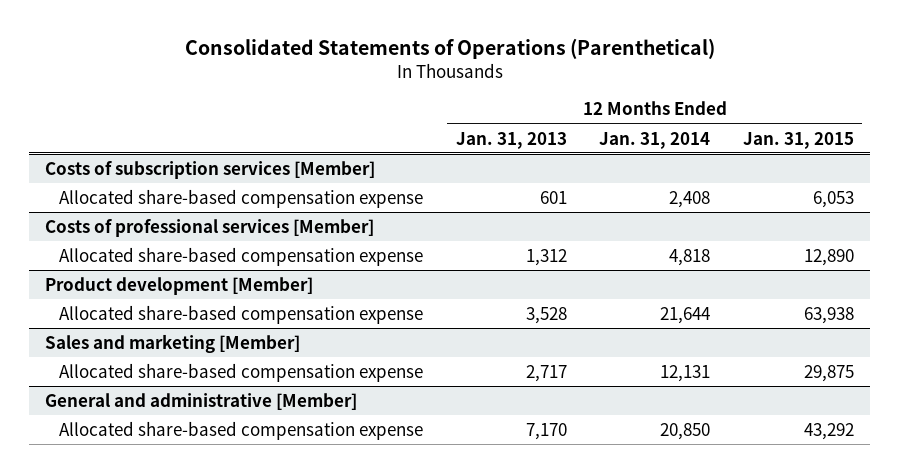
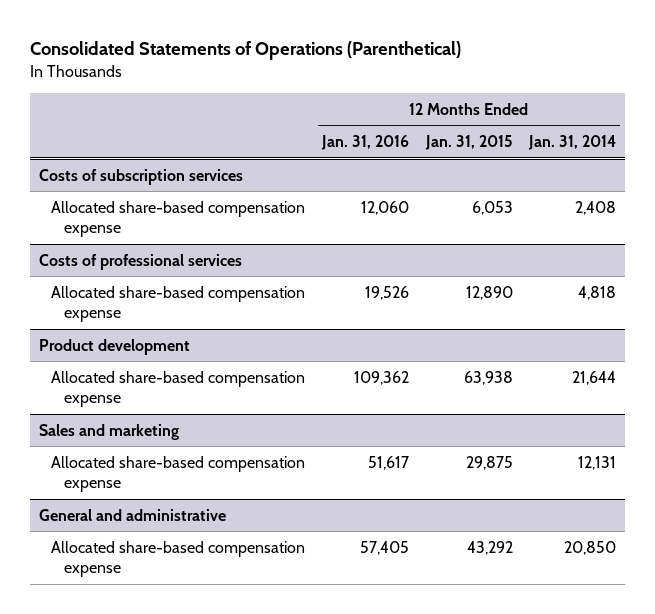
- | 12 Months Ended Jan. 31, 2013 | 12 Months Ended Jan. 31, 2014 | 12 Months Ended Jan. 31, 2015
+ | 12 Months Ended Jan. 31, 2016 | 12 Months Ended Jan. 31, 2015 | 12 Months Ended Jan. 31, 2014
- Costs of subscription services [Member]
+ Costs of subscription services
- Costs of professional services [Member]
+ Costs of professional services
- Product development [Member]
+ Product development
- Sales and marketing [Member]
+ Sales and marketing
- General and administrative [Member]
+ General and administrative

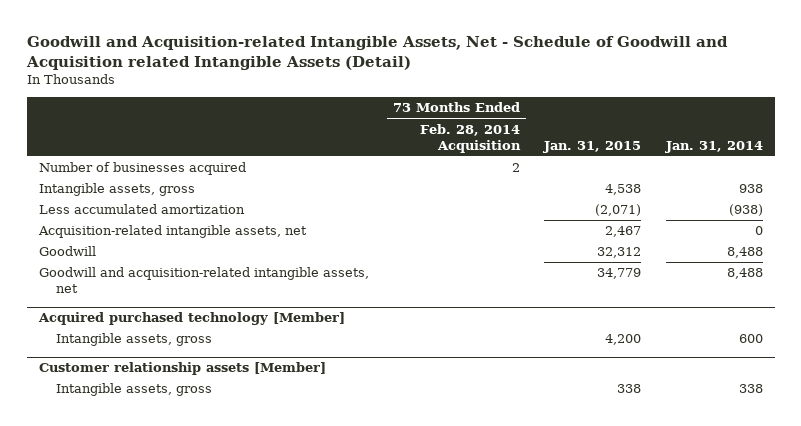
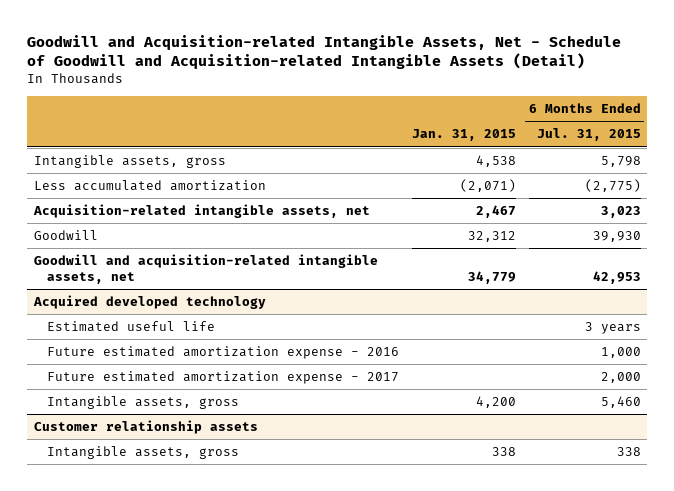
- Goodwill and Acquisition-related Intangible Assets, Net - Schedule of Goodwill and Acquisition related Intangible Assets (Detail)
+ Goodwill and Acquisition-related Intangible Assets, Net - Schedule of Goodwill and Acquisition-related Intangible Assets (Detail)
- | 73 Months Ended Feb. 28, 2014 Acquisition | Jan. 31, 2015 | Jan. 31, 2014
+ | Jan. 31, 2015 | 6 Months Ended Jul. 31, 2015
- Number of businesses acquired | 2 | |
- Acquired purchased technology [Member]
+ Acquired developed technology
+ Estimated useful life | | 3 years
+ Future estimated amortization expense - 2016 | | 1,000
+ Future estimated amortization expense - 2017 | | 2,000
- Customer relationship assets [Member]
+ Customer relationship assets

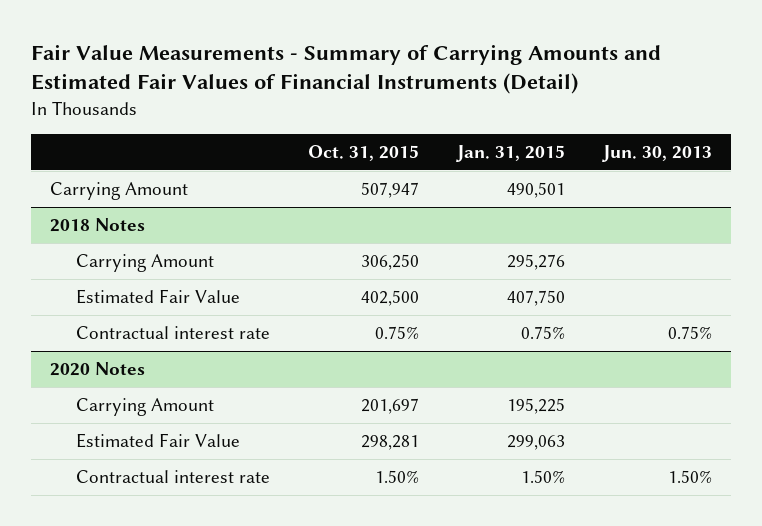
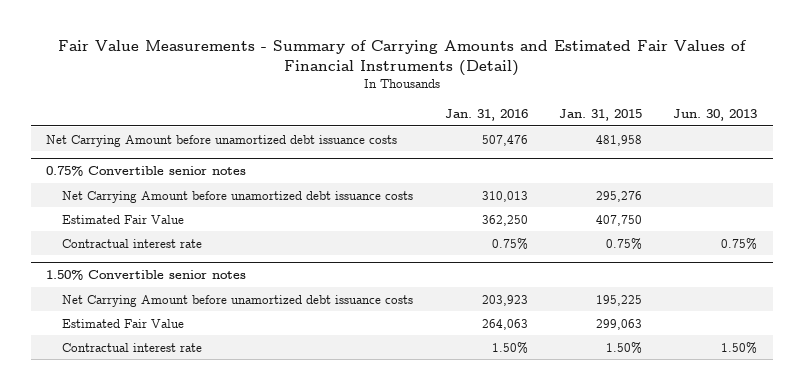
- | Oct. 31, 2015 | Jan. 31, 2015 | Jun. 30, 2013
+ | Jan. 31, 2016 | Jan. 31, 2015 | Jun. 30, 2013
- Carrying Amount | 507,947 | 490,501 |
- 2018 Notes
- Carrying Amount | 306,250 | 295,276 |
+ Net Carrying Amount before unamortized debt issuance costs | 507,476 | 481,958 |
+ 0.75% Convertible senior notes
+ Net Carrying Amount before unamortized debt issuance costs | 310,013 | 295,276 |
- 2020 Notes
- Carrying Amount | 201,697 | 195,225 |
+ 1.50% Convertible senior notes
+ Net Carrying Amount before unamortized debt issuance costs | 203,923 | 195,225 |

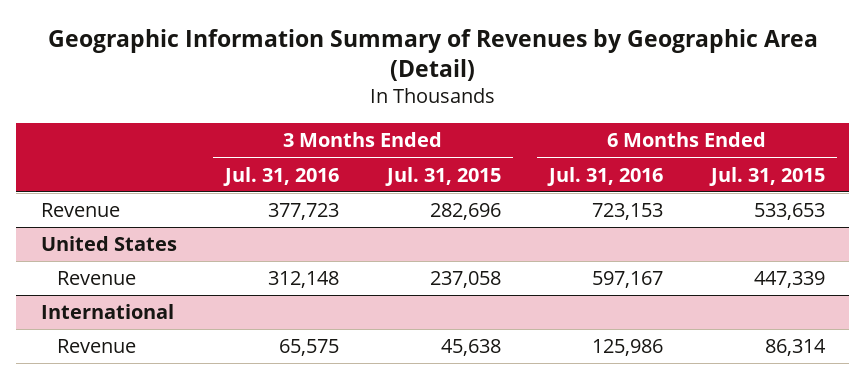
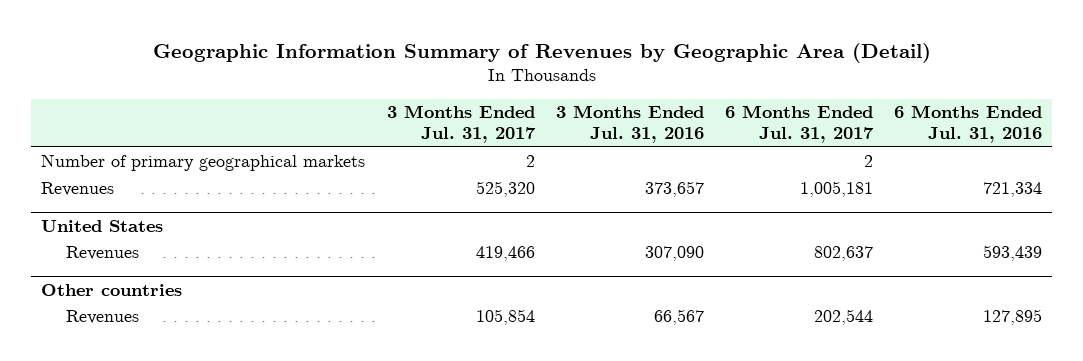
- | 3 Months Ended Jul. 31, 2016 | 3 Months Ended Jul. 31, 2015 | 6 Months Ended Jul. 31, 2016 | 6 Months Ended Jul. 31, 2015
+ | 3 Months Ended Jul. 31, 2017 | 3 Months Ended Jul. 31, 2016 | 6 Months Ended Jul. 31, 2017 | 6 Months Ended Jul. 31, 2016
- Revenue | 377,723 | 282,696 | 723,153 | 533,653
+ Number of primary geographical markets | 2 | | 2 |
+ Revenues | 525,320 | 373,657 | 1,005,181 | 721,334
@ United States
- Revenue | 312,148 | 237,058 | 597,167 | 447,339
- International
- Revenue | 65,575 | 45,638 | 125,986 | 86,314
@ United States
+ Revenues | 419,466 | 307,090 | 802,637 | 593,439
+ Other countries
+ Revenues | 105,854 | 66,567 | 202,544 | 127,895

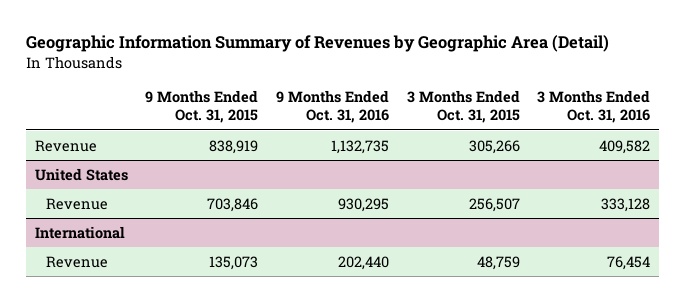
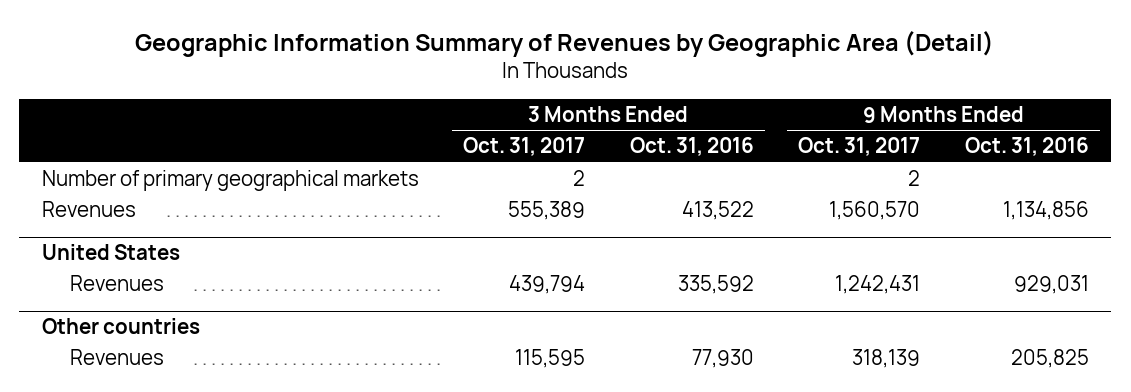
- | 9 Months Ended Oct. 31, 2015 | 9 Months Ended Oct. 31, 2016 | 3 Months Ended Oct. 31, 2015 | 3 Months Ended Oct. 31, 2016
+ | 3 Months Ended Oct. 31, 2017 | 3 Months Ended Oct. 31, 2016 | 9 Months Ended Oct. 31, 2017 | 9 Months Ended Oct. 31, 2016
- Revenue | 838,919 | 1,132,735 | 305,266 | 409,582
+ Number of primary geographical markets | 2 | | 2 |
+ Revenues | 555,389 | 413,522 | 1,560,570 | 1,134,856
@ United States
- Revenue | 703,846 | 930,295 | 256,507 | 333,128
- International
- Revenue | 135,073 | 202,440 | 48,759 | 76,454
@ United States
+ Revenues | 439,794 | 335,592 | 1,242,431 | 929,031
+ Other countries
+ Revenues | 115,595 | 77,930 | 318,139 | 205,825

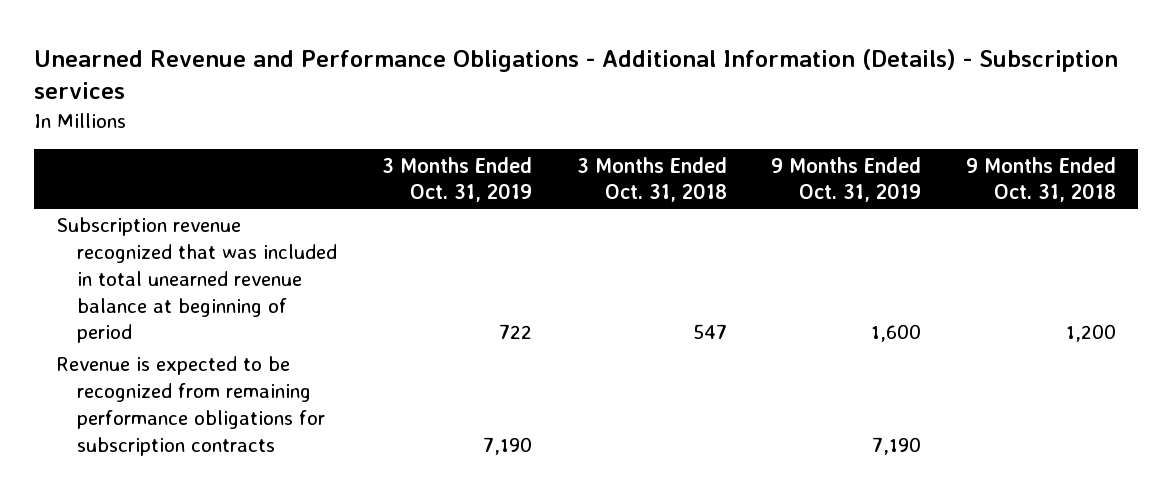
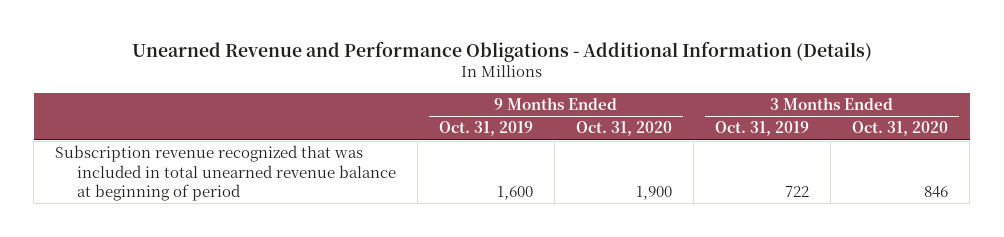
- Unearned Revenue and Performance Obligations - Additional Information (Details) - Subscription services
+ Unearned Revenue and Performance Obligations - Additional Information (Details)
- | 3 Months Ended Oct. 31, 2019 | 3 Months Ended Oct. 31, 2018 | 9 Months Ended Oct. 31, 2019 | 9 Months Ended Oct. 31, 2018
+ | 9 Months Ended Oct. 31, 2019 | 9 Months Ended Oct. 31, 2020 | 3 Months Ended Oct. 31, 2019 | 3 Months Ended Oct. 31, 2020
- Revenue is expected to be recognized from remaining performance obligations for subscription contracts | 7,190 | | 7,190 |

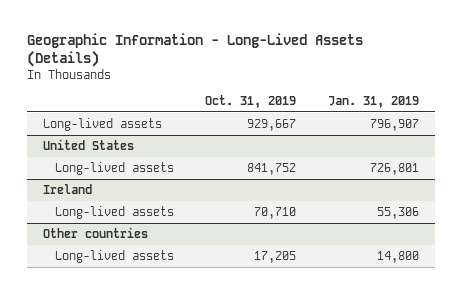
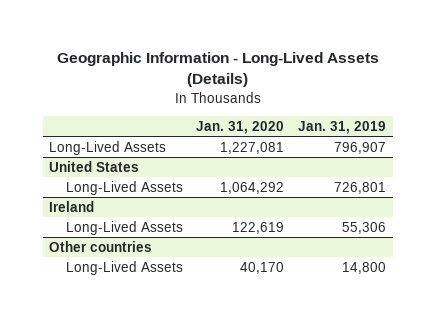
- | Oct. 31, 2019 | Jan. 31, 2019
+ | Jan. 31, 2020 | Jan. 31, 2019
- Long-lived assets | 929,667 | 796,907
+ Long-Lived Assets | 1,227,081 | 796,907
@ United States
- Long-lived assets | 841,752 | 726,801
+ Long-Lived Assets | 1,064,292 | 726,801
@ Ireland
- Long-lived assets | 70,710 | 55,306
+ Long-Lived Assets | 122,619 | 55,306
@ Other countries
- Long-lived assets | 17,205 | 14,800
+ Long-Lived Assets | 40,170 | 14,800

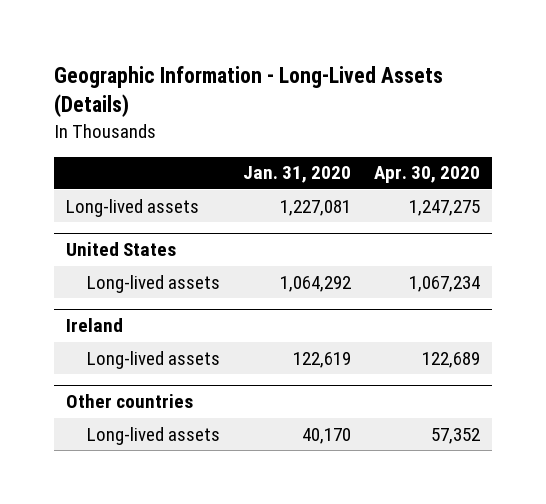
- | Jan. 31, 2020 | Jan. 31, 2019
+ | Jan. 31, 2020 | Apr. 30, 2020
- Long-Lived Assets | 1,227,081 | 796,907
+ Long-lived assets | 1,227,081 | 1,247,275
@ United States
- Long-Lived Assets | 1,064,292 | 726,801
+ Long-lived assets | 1,064,292 | 1,067,234
@ Ireland
- Long-Lived Assets | 122,619 | 55,306
+ Long-lived assets | 122,619 | 122,689
@ Other countries
- Long-Lived Assets | 40,170 | 14,800
+ Long-lived assets | 40,170 | 57,352

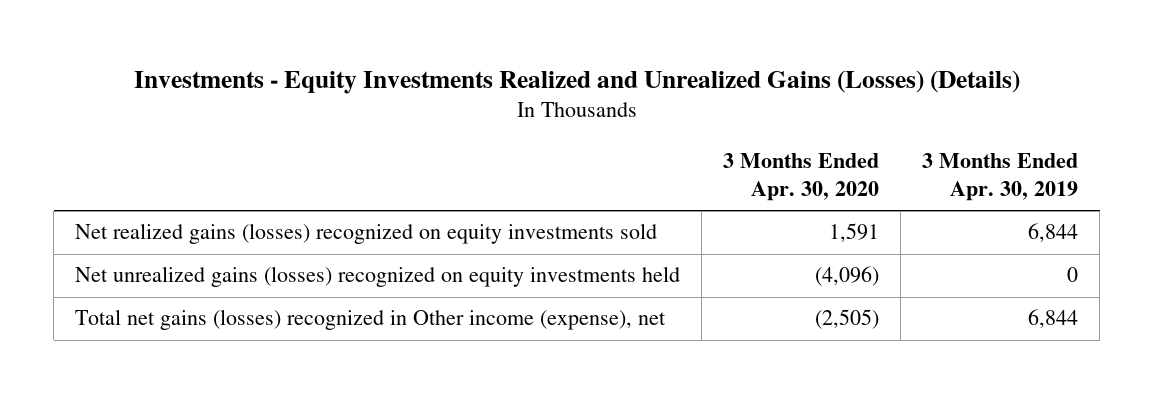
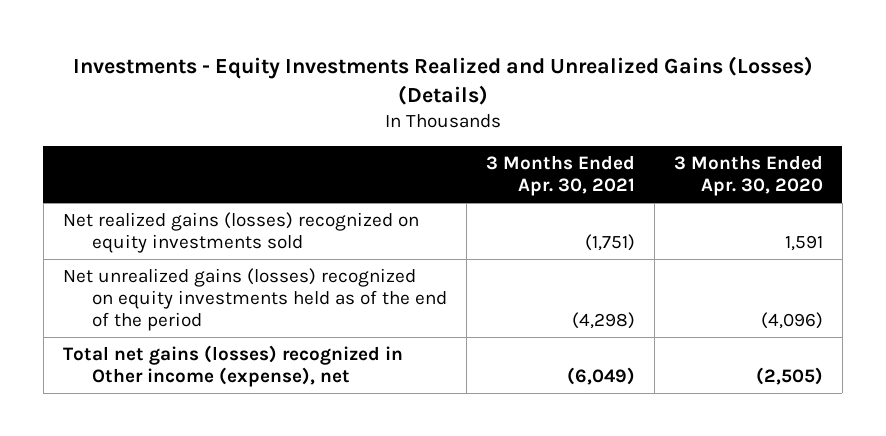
- | 3 Months Ended Apr. 30, 2020 | 3 Months Ended Apr. 30, 2019
+ | 3 Months Ended Apr. 30, 2021 | 3 Months Ended Apr. 30, 2020
- Net unrealized gains (losses) recognized on equity investments held | (4,096) | 0
+ Net unrealized gains (losses) recognized on equity investments held as of the end of the period | (4,298) | (4,096)

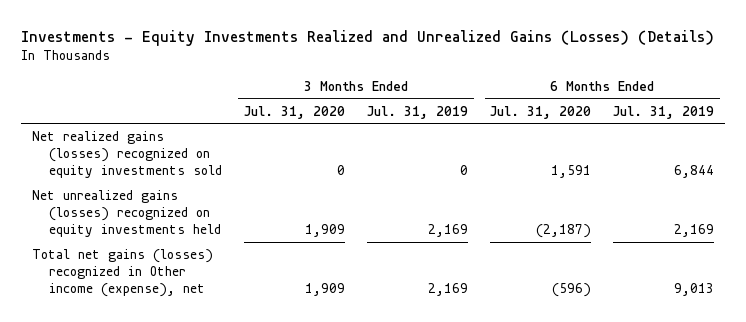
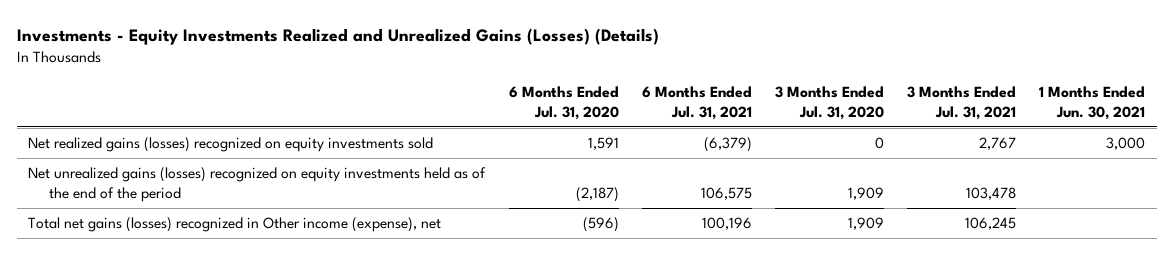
- | 3 Months Ended Jul. 31, 2020 | 3 Months Ended Jul. 31, 2019 | 6 Months Ended Jul. 31, 2020 | 6 Months Ended Jul. 31, 2019
+ | 6 Months Ended Jul. 31, 2020 | 6 Months Ended Jul. 31, 2021 | 3 Months Ended Jul. 31, 2020 | 3 Months Ended Jul. 31, 2021 | 1 Months Ended Jun. 30, 2021
- Net unrealized gains (losses) recognized on equity investments held | 1,909 | 2,169 | (2,187) | 2,169
+ Net unrealized gains (losses) recognized on equity investments held as of the end of the period | (2,187) | 106,575 | 1,909 | 103,478 |

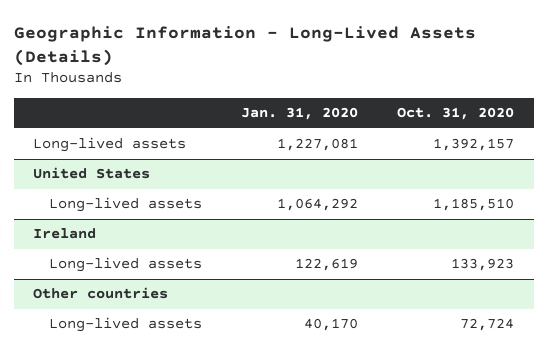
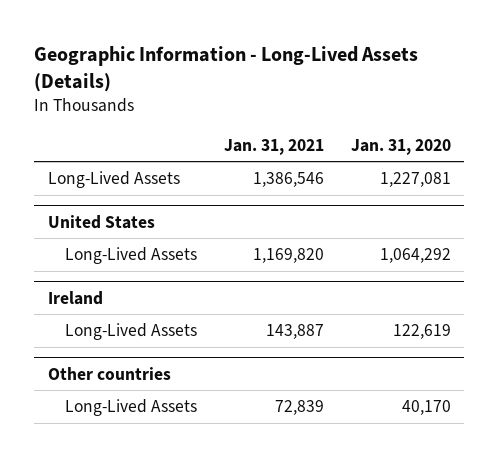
- | Jan. 31, 2020 | Oct. 31, 2020
+ | Jan. 31, 2021 | Jan. 31, 2020
- Long-lived assets | 1,227,081 | 1,392,157
+ Long-Lived Assets | 1,386,546 | 1,227,081
@ United States
- Long-lived assets | 1,064,292 | 1,185,510
+ Long-Lived Assets | 1,169,820 | 1,064,292
@ Ireland
- Long-lived assets | 122,619 | 133,923
+ Long-Lived Assets | 143,887 | 122,619
@ Other countries
- Long-lived assets | 40,170 | 72,724
+ Long-Lived Assets | 72,839 | 40,170

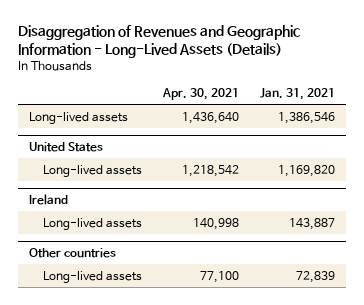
- Geographic Information - Long-Lived Assets (Details)
+ Disaggregation of Revenues and Geographic Information - Long-Lived Assets (Details)
- | Jan. 31, 2021 | Jan. 31, 2020
+ | Apr. 30, 2021 | Jan. 31, 2021
- Long-Lived Assets | 1,386,546 | 1,227,081
+ Long-lived assets | 1,436,640 | 1,386,546
@ United States
- Long-Lived Assets | 1,169,820 | 1,064,292
+ Long-lived assets | 1,218,542 | 1,169,820
@ Ireland
- Long-Lived Assets | 143,887 | 122,619
+ Long-lived assets | 140,998 | 143,887
@ Other countries
- Long-Lived Assets | 72,839 | 40,170
+ Long-lived assets | 77,100 | 72,839

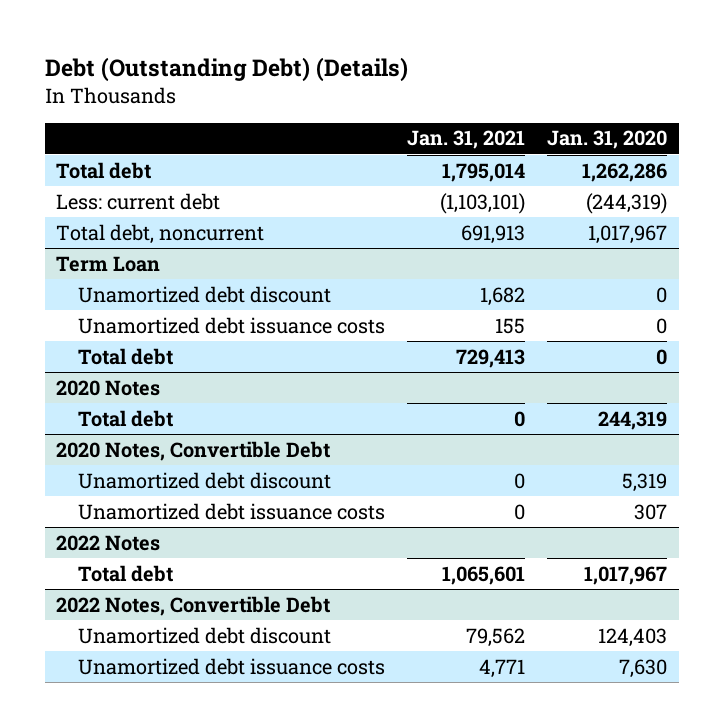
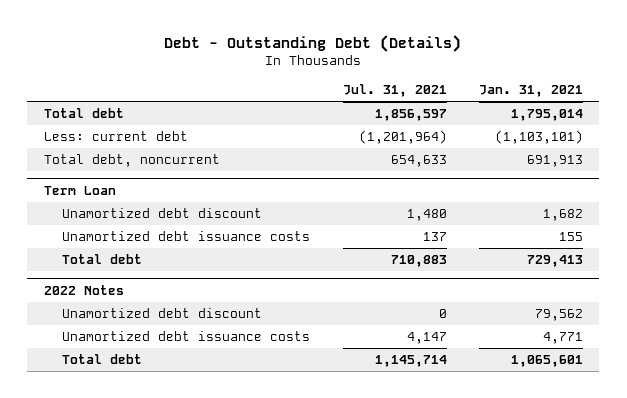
- Debt (Outstanding Debt) (Details)
+ Debt - Outstanding Debt (Details)
- | Jan. 31, 2021 | Jan. 31, 2020
+ | Jul. 31, 2021 | Jan. 31, 2021
- 2020 Notes
- Total debt | 0 | 244,319
- 2020 Notes, Convertible Debt
- Unamortized debt discount | 0 | 5,319
- Unamortized debt issuance costs | 0 | 307
- 2022 Notes, Convertible Debt
@ 2022 Notes
moved down: Total debt | 1,145,714 | 1,065,601

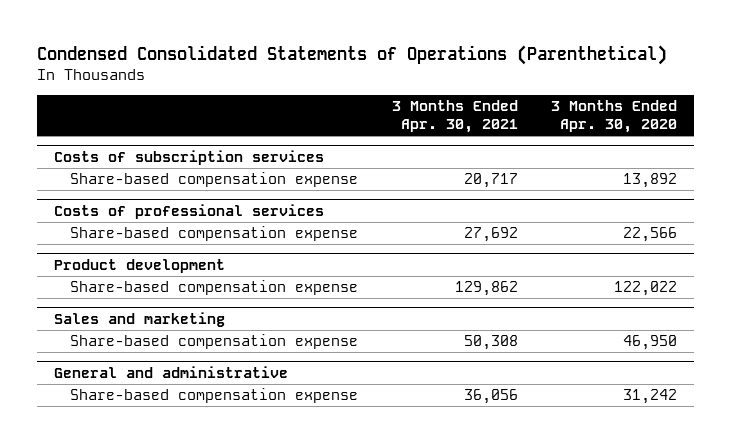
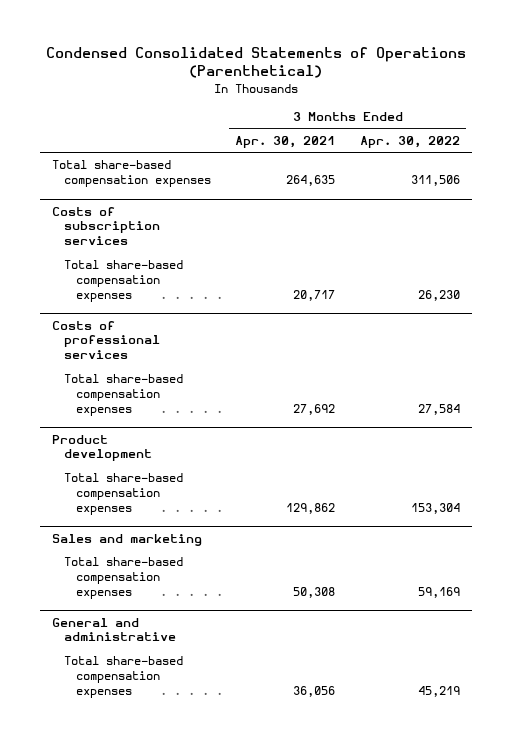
- | 3 Months Ended Apr. 30, 2021 | 3 Months Ended Apr. 30, 2020
+ | 3 Months Ended Apr. 30, 2021 | 3 Months Ended Apr. 30, 2022
+ Total share-based compensation expenses | 264,635 | 311,506
@ Costs of subscription services
- Share-based compensation expense | 20,717 | 13,892
+ Total share-based compensation expenses | 20,717 | 26,230
@ Costs of professional services
- Share-based compensation expense | 27,692 | 22,566
+ Total share-based compensation expenses | 27,692 | 27,584
@ Product development
- Share-based compensation expense | 129,862 | 122,022
+ Total share-based compensation expenses | 129,862 | 153,304
@ Sales and marketing
- Share-based compensation expense | 50,308 | 46,950
+ Total share-based compensation expenses | 50,308 | 59,169
@ General and administrative
- Share-based compensation expense | 36,056 | 31,242
+ Total share-based compensation expenses | 36,056 | 45,219

